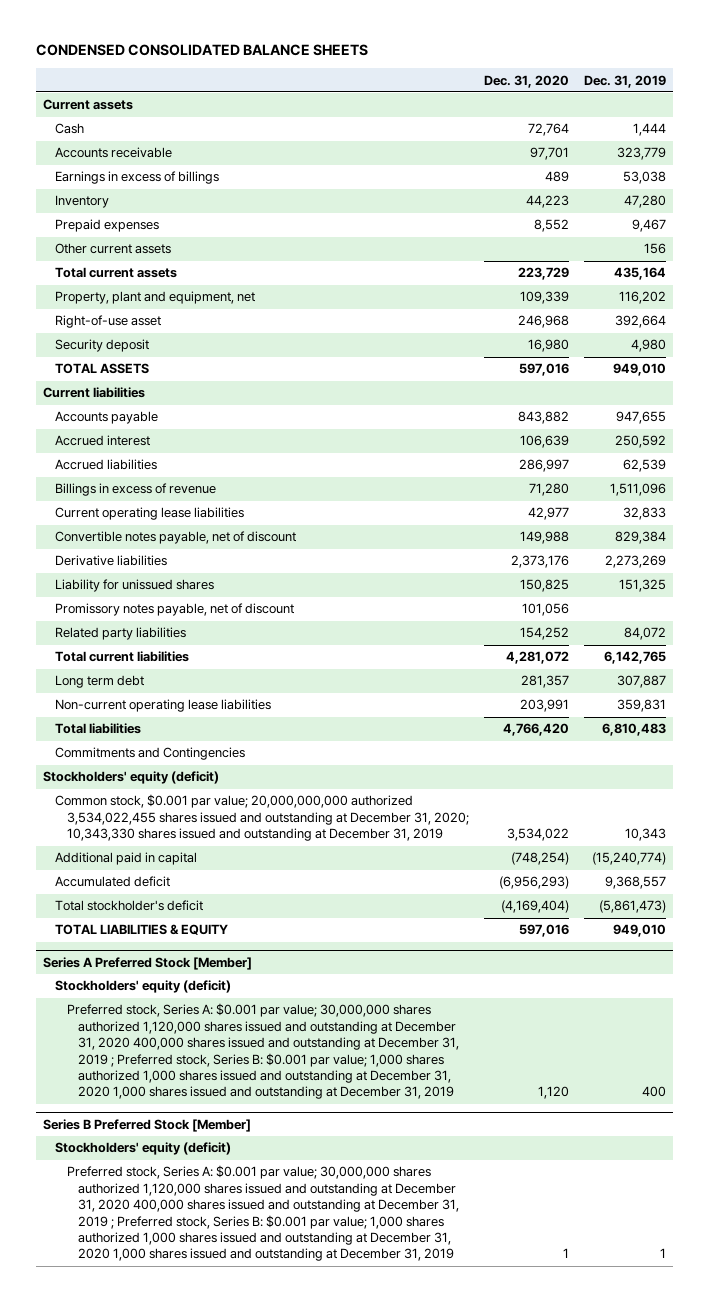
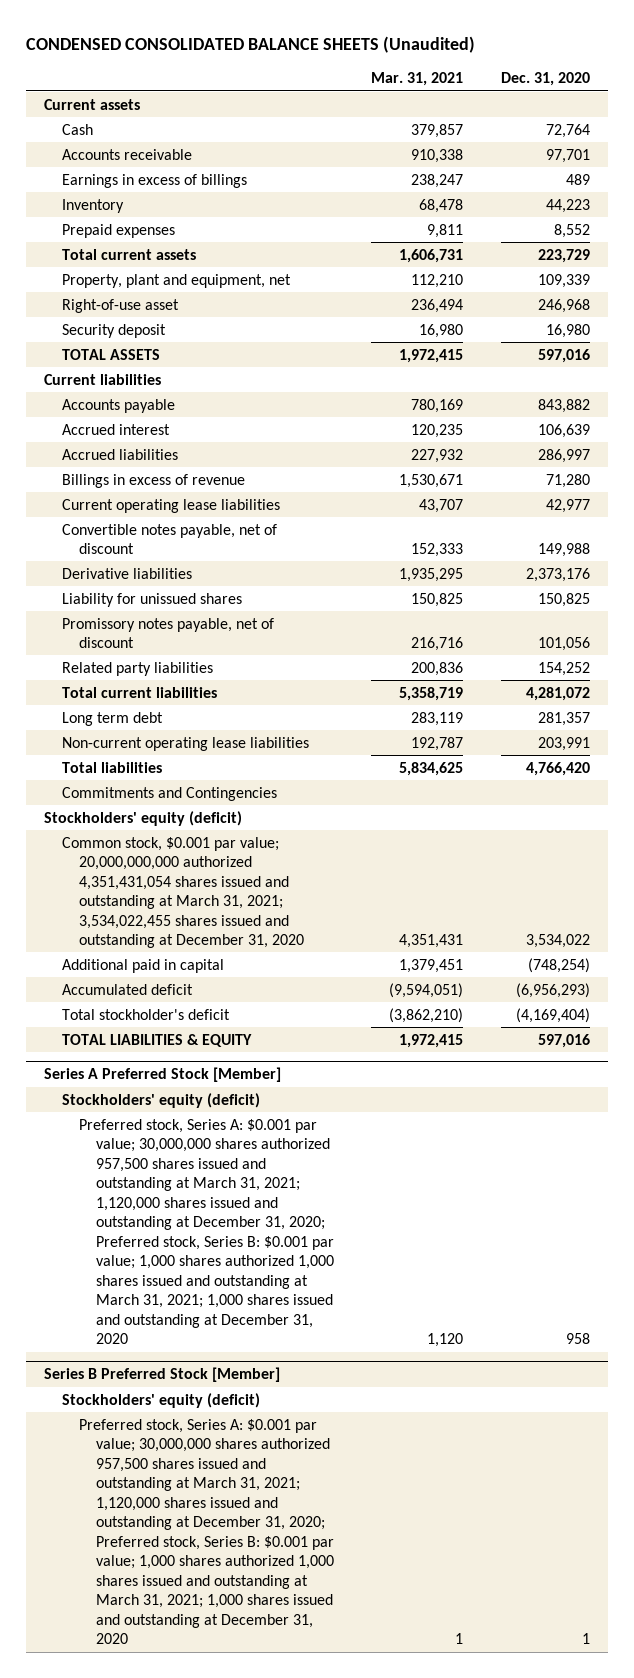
- CONDENSED CONSOLIDATED BALANCE SHEETS
+ CONDENSED CONSOLIDATED BALANCE SHEETS (Unaudited)
- | Dec. 31, 2020 | Dec. 31, 2019
+ | Mar. 31, 2021 | Dec. 31, 2020
- Other current assets | | 156
- Common stock, $0.001 par value; 20,000,000,000 authorized 3,534,022,455 shares issued and outstanding at December 31, 2020; 10,343,330 shares issued and outstanding at December 31, 2019 | 3,534,022 | 10,343
+ Common stock, $0.001 par value; 20,000,000,000 authorized 4,351,431,054 shares issued and outstanding at March 31, 2021; 3,534,022,455 shares issued and outstanding at December 31, 2020 | 4,351,431 | 3,534,022
@ Series A Preferred Stock [Member]
- Preferred stock, Series A: $0.001 par value; 30,000,000 shares authorized 1,120,000 shares issued and outstanding at December 31, 2020 400,000 shares issued and outstanding at December 31, 2019 ; Preferred stock, Series B: $0.001 par value; 1,000 shares authorized 1,000 shares issued and outstanding at December 31, 2020 1,000 shares issued and outstanding at December 31, 2019 | 1,120 | 400
+ Preferred stock, Series A: $0.001 par value; 30,000,000 shares authorized 957,500 shares issued and outstanding at March 31, 2021; 1,120,000 shares issued and outstanding at December 31, 2020; Preferred stock, Series B: $0.001 par value; 1,000 shares authorized 1,000 shares issued and outstanding at March 31, 2021; 1,000 shares issued and outstanding at December 31, 2020 | 1,120 | 958
@ Series B Preferred Stock [Member]
- Preferred stock, Series A: $0.001 par value; 30,000,000 shares authorized 1,120,000 shares issued and outstanding at December 31, 2020 400,000 shares issued and outstanding at December 31, 2019 ; Preferred stock, Series B: $0.001 par value; 1,000 shares authorized 1,000 shares issued and outstanding at December 31, 2020 1,000 shares issued and outstanding at December 31, 2019 | 1 | 1
+ Preferred stock, Series A: $0.001 par value; 30,000,000 shares authorized 957,500 shares issued and outstanding at March 31, 2021; 1,120,000 shares issued and outstanding at December 31, 2020; Preferred stock, Series B: $0.001 par value; 1,000 shares authorized 1,000 shares issued and outstanding at March 31, 2021; 1,000 shares issued and outstanding at December 31, 2020 | 1 | 1

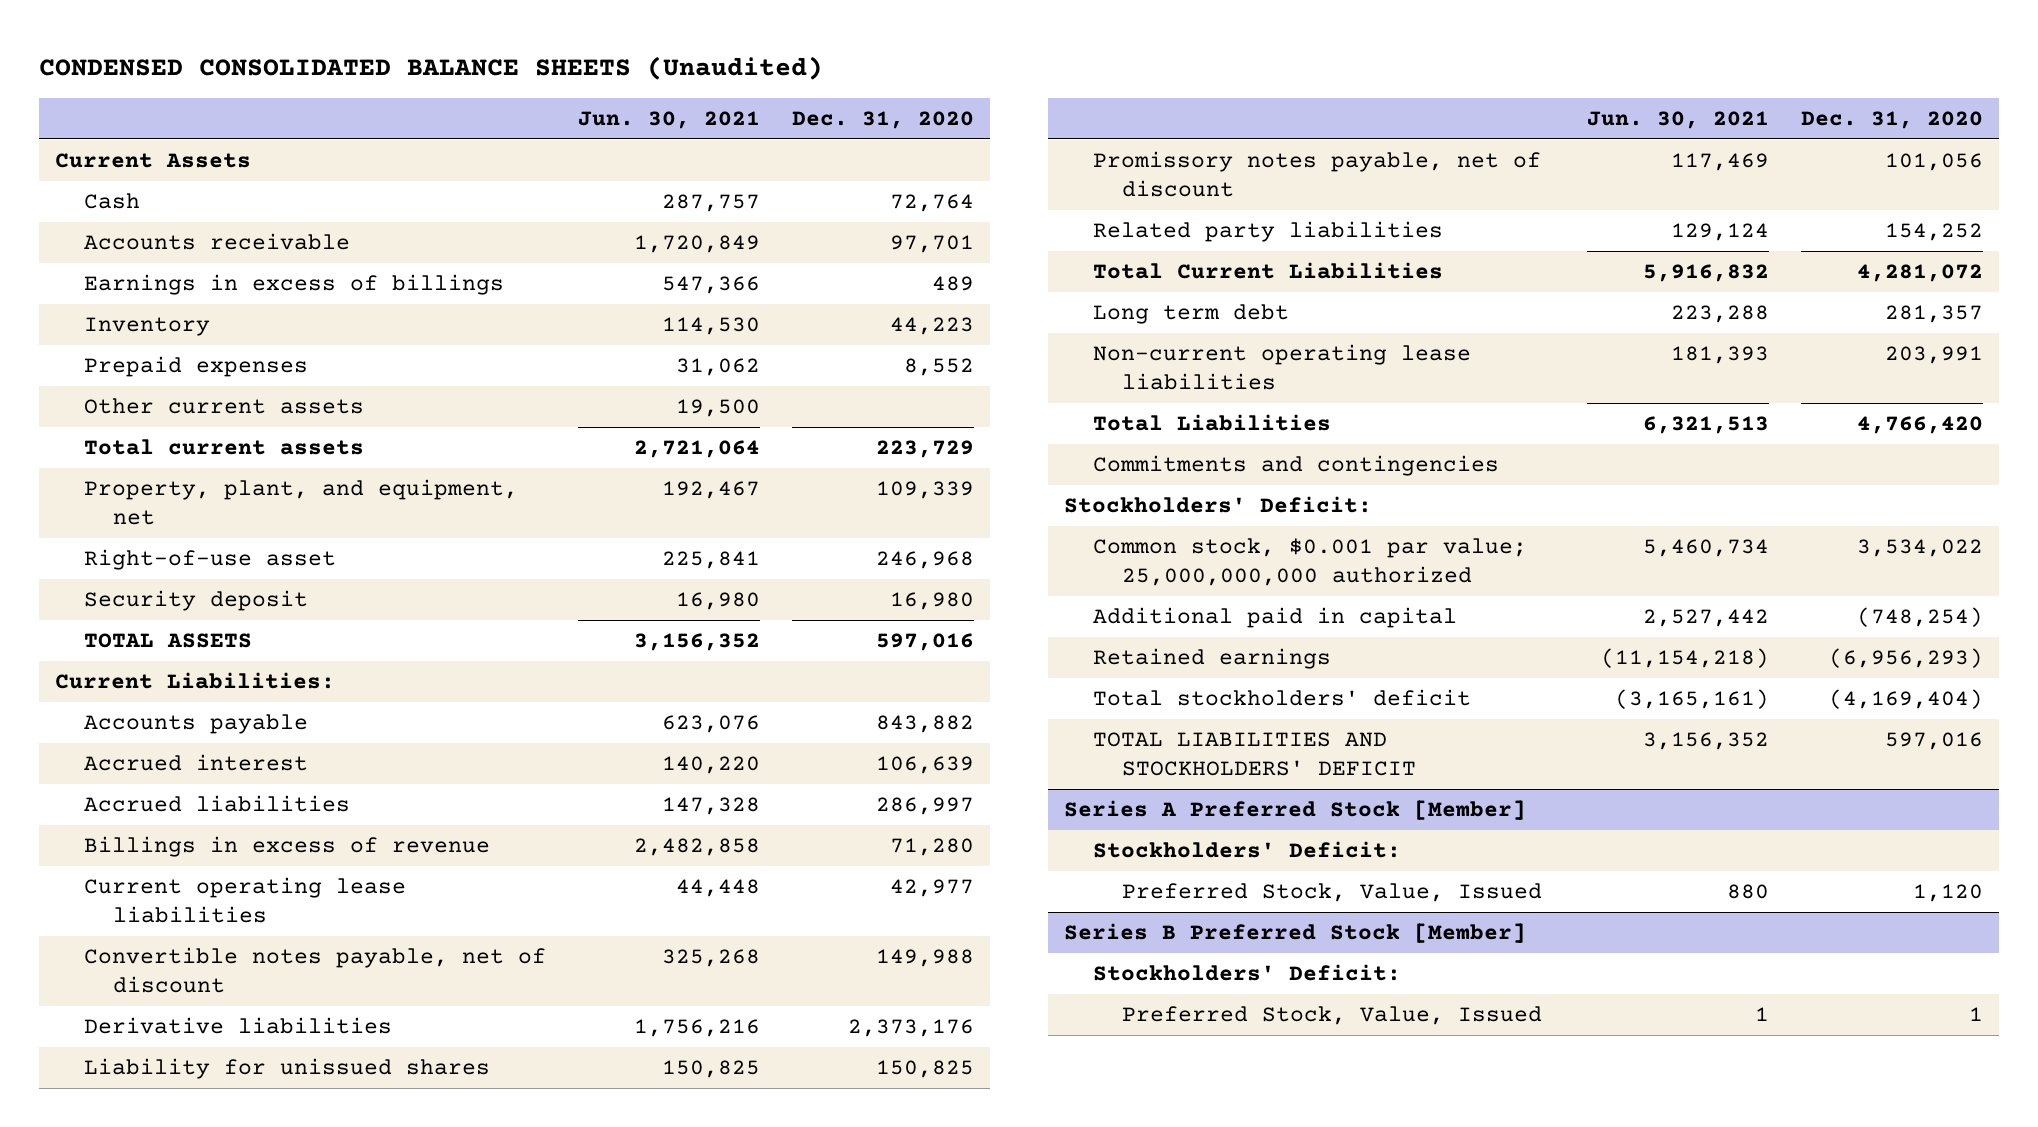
- | Mar. 31, 2021 | Dec. 31, 2020
+ | Jun. 30, 2021 | Dec. 31, 2020
- Current assets
+ Current Assets
+ Other current assets | 19,500 |
- Property, plant and equipment, net | 112,210 | 109,339
+ Property, plant, and equipment, net | 192,467 | 109,339
- Current liabilities
+ Current Liabilities:
- Total current liabilities | 5,358,719 | 4,281,072
+ Total Current Liabilities | 5,916,832 | 4,281,072
- Total liabilities | 5,834,625 | 4,766,420
- Commitments and Contingencies
- Stockholders' equity (deficit)
- Common stock, $0.001 par value; 20,000,000,000 authorized 4,351,431,054 shares issued and outstanding at March 31, 2021; 3,534,022,455 shares issued and outstanding at December 31, 2020 | 4,351,431 | 3,534,022
+ Total Liabilities | 6,321,513 | 4,766,420
+ Commitments and contingencies
+ Stockholders' Deficit:
+ Common stock, $0.001 par value; 25,000,000,000 authorized | 5,460,734 | 3,534,022
- Accumulated deficit | (9,594,051) | (6,956,293)
- Total stockholder's deficit | (3,862,210) | (4,169,404)
- TOTAL LIABILITIES & EQUITY | 1,972,415 | 597,016
+ Retained earnings | (11,154,218) | (6,956,293)
+ Total stockholders' deficit | (3,165,161) | (4,169,404)
+ TOTAL LIABILITIES AND STOCKHOLDERS' DEFICIT | 3,156,352 | 597,016
@ Series A Preferred Stock [Member]
- Stockholders' equity (deficit)
- Preferred stock, Series A: $0.001 par value; 30,000,000 shares authorized 957,500 shares issued and outstanding at March 31, 2021; 1,120,000 shares issued and outstanding at December 31, 2020; Preferred stock, Series B: $0.001 par value; 1,000 shares authorized 1,000 shares issued and outstanding at March 31, 2021; 1,000 shares issued and outstanding at December 31, 2020 | 1,120 | 958
+ Stockholders' Deficit:
+ Preferred Stock, Value, Issued | 880 | 1,120
@ Series B Preferred Stock [Member]
- Stockholders' equity (deficit)
- Preferred stock, Series A: $0.001 par value; 30,000,000 shares authorized 957,500 shares issued and outstanding at March 31, 2021; 1,120,000 shares issued and outstanding at December 31, 2020; Preferred stock, Series B: $0.001 par value; 1,000 shares authorized 1,000 shares issued and outstanding at March 31, 2021; 1,000 shares issued and outstanding at December 31, 2020 | 1 | 1
+ Stockholders' Deficit:
+ Preferred Stock, Value, Issued | 1 | 1

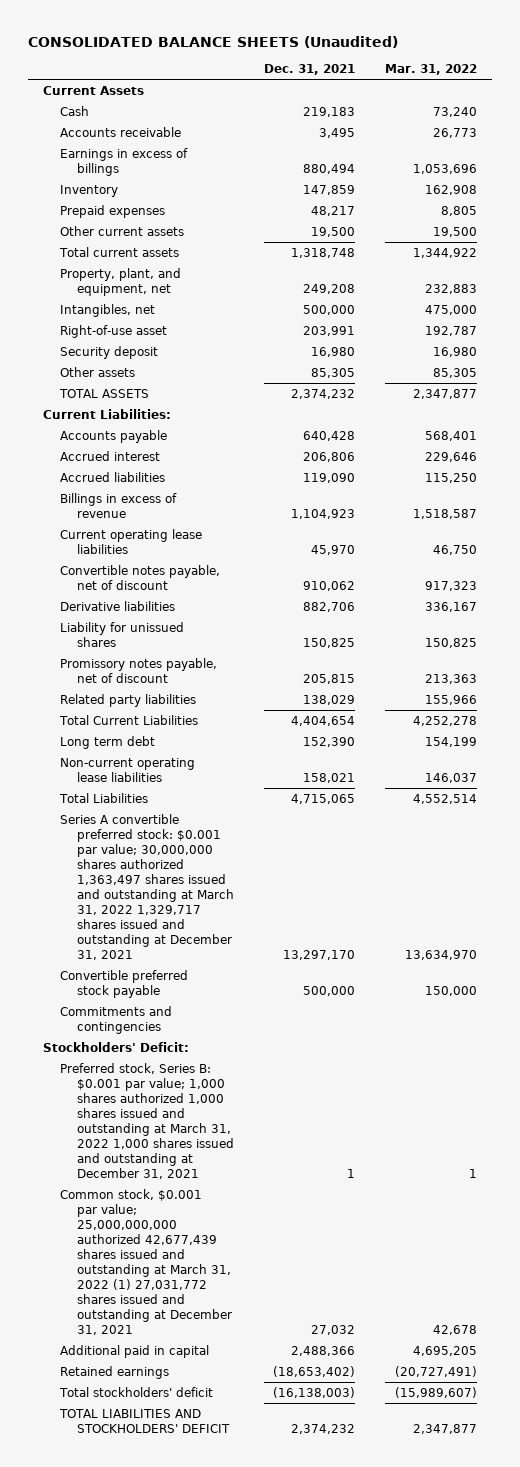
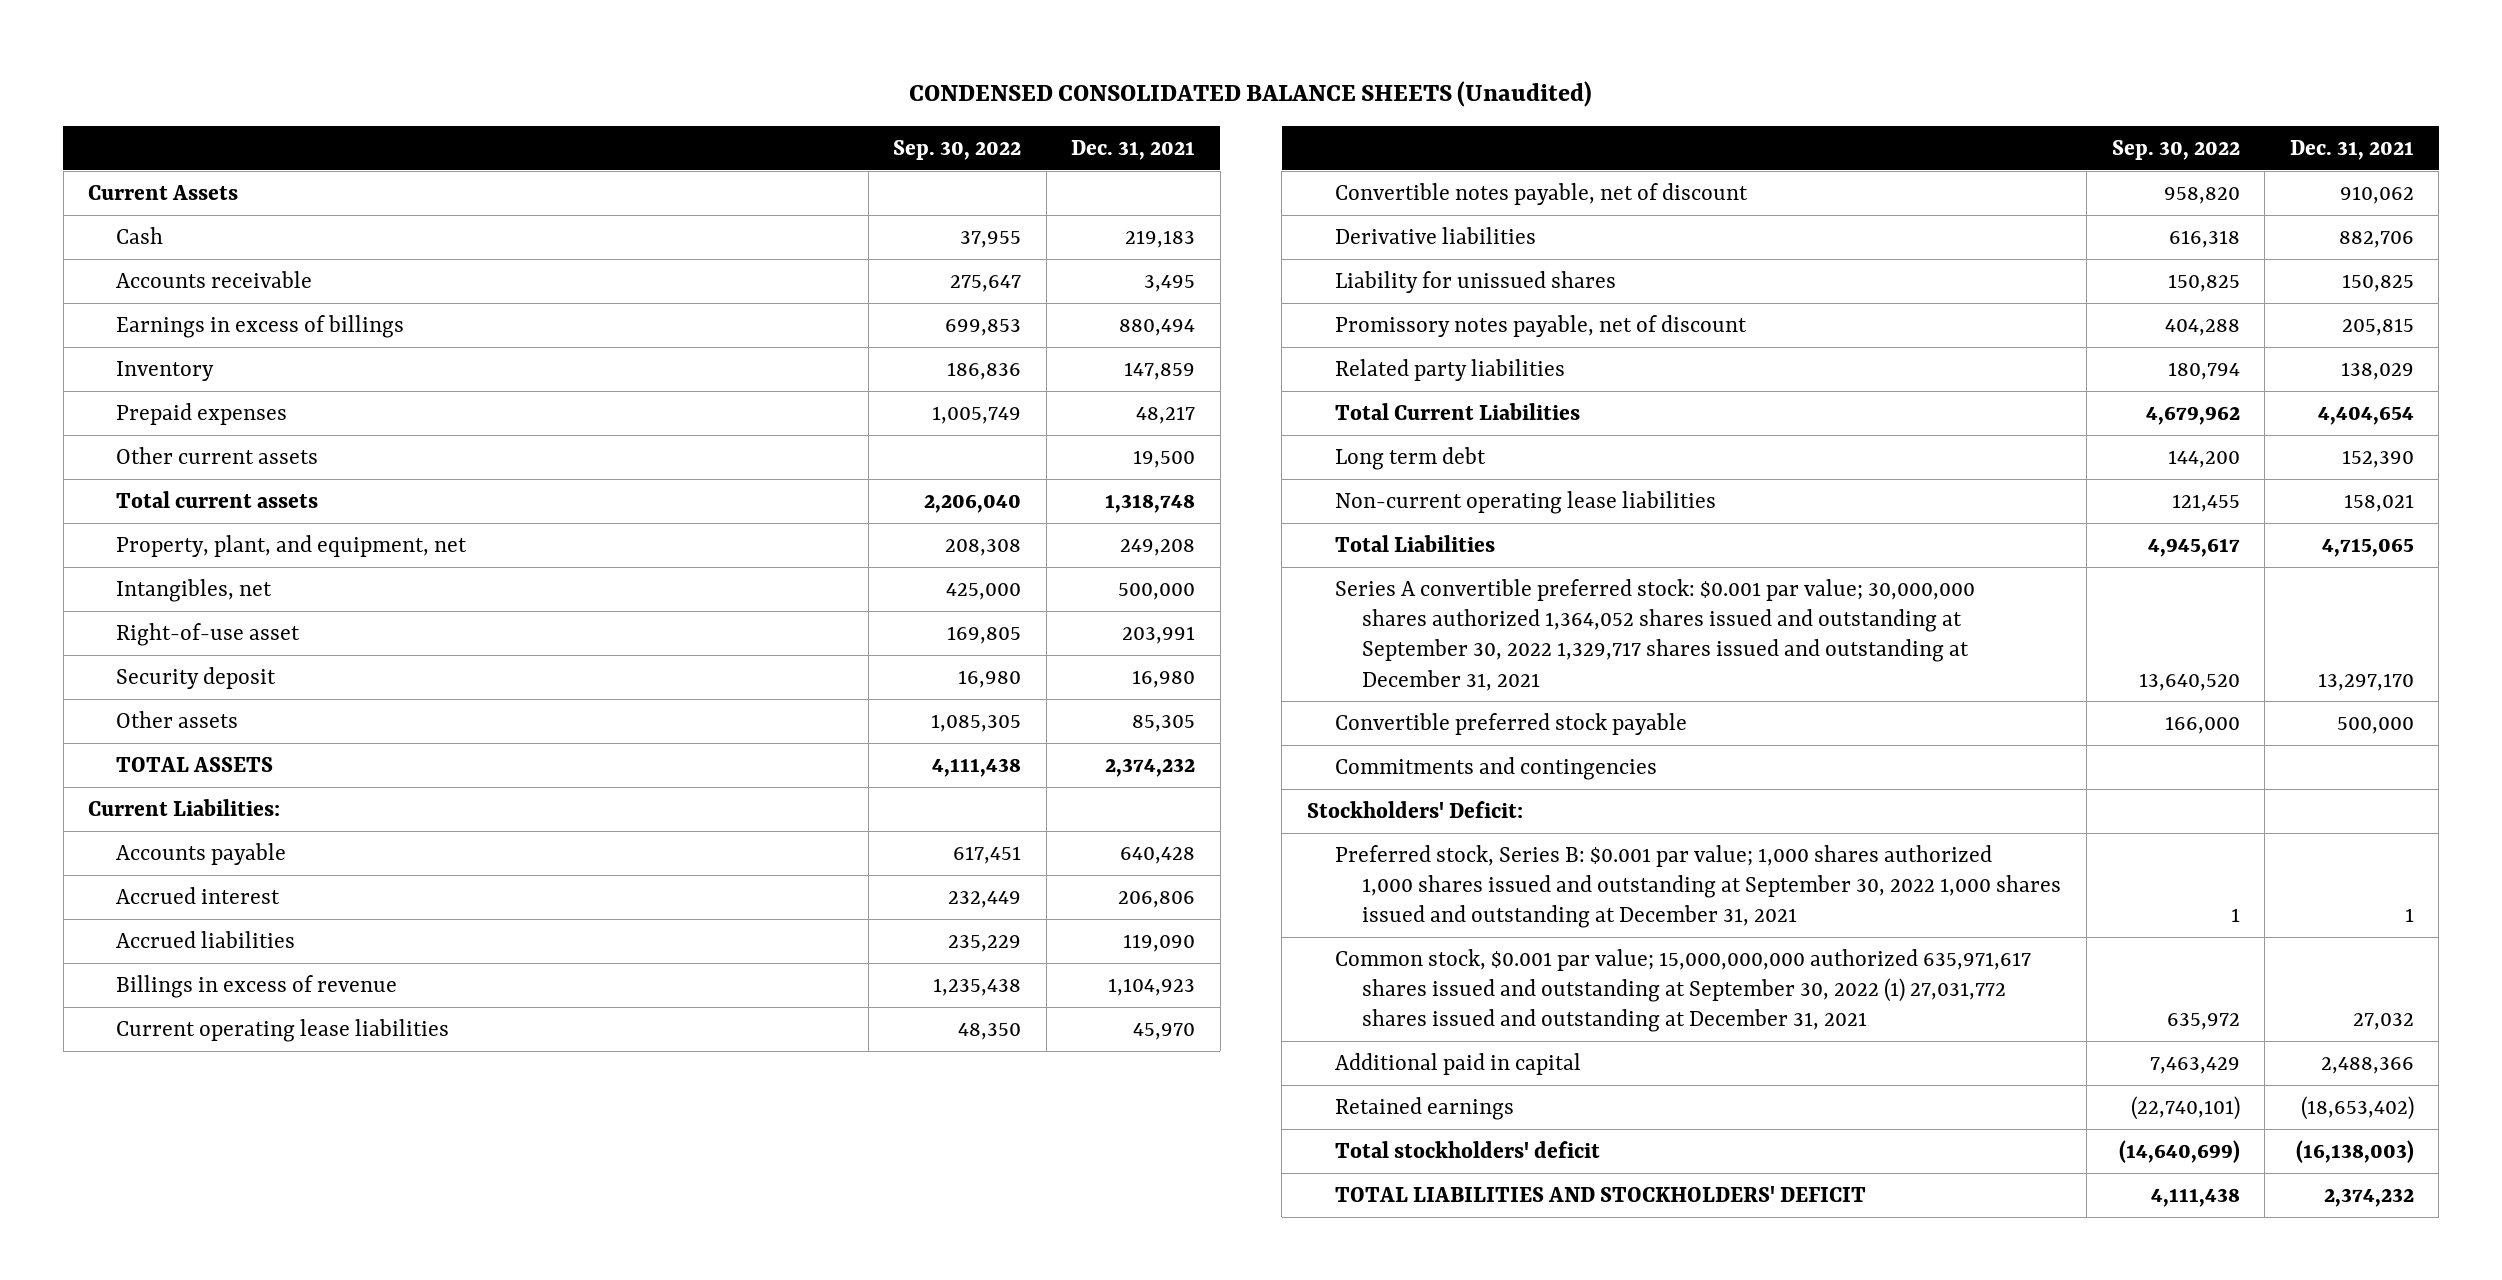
- CONSOLIDATED BALANCE SHEETS (Unaudited)
+ CONDENSED CONSOLIDATED BALANCE SHEETS (Unaudited)
- | Dec. 31, 2021 | Mar. 31, 2022
+ | Sep. 30, 2022 | Dec. 31, 2021
- Series A convertible preferred stock: $0.001 par value; 30,000,000 shares authorized 1,363,497 shares issued and outstanding at March 31, 2022 1,329,717 shares issued and outstanding at December 31, 2021 | 13,297,170 | 13,634,970
+ Series A convertible preferred stock: $0.001 par value; 30,000,000 shares authorized 1,364,052 shares issued and outstanding at September 30, 2022 1,329,717 shares issued and outstanding at December 31, 2021 | 13,640,520 | 13,297,170
- Preferred stock, Series B: $0.001 par value; 1,000 shares authorized 1,000 shares issued and outstanding at March 31, 2022 1,000 shares issued and outstanding at December 31, 2021 | 1 | 1
- Common stock, $0.001 par value; 25,000,000,000 authorized 42,677,439 shares issued and outstanding at March 31, 2022 (1) 27,031,772 shares issued and outstanding at December 31, 2021 | 27,032 | 42,678
+ Preferred stock, Series B: $0.001 par value; 1,000 shares authorized 1,000 shares issued and outstanding at September 30, 2022 1,000 shares issued and outstanding at December 31, 2021 | 1 | 1
+ Common stock, $0.001 par value; 15,000,000,000 authorized 635,971,617 shares issued and outstanding at September 30, 2022 (1) 27,031,772 shares issued and outstanding at December 31, 2021 | 635,972 | 27,032

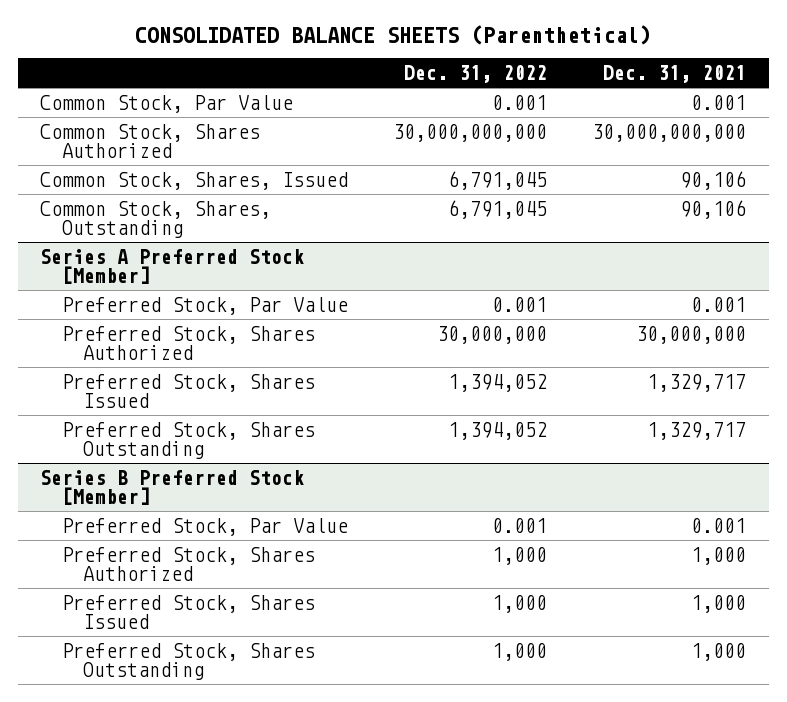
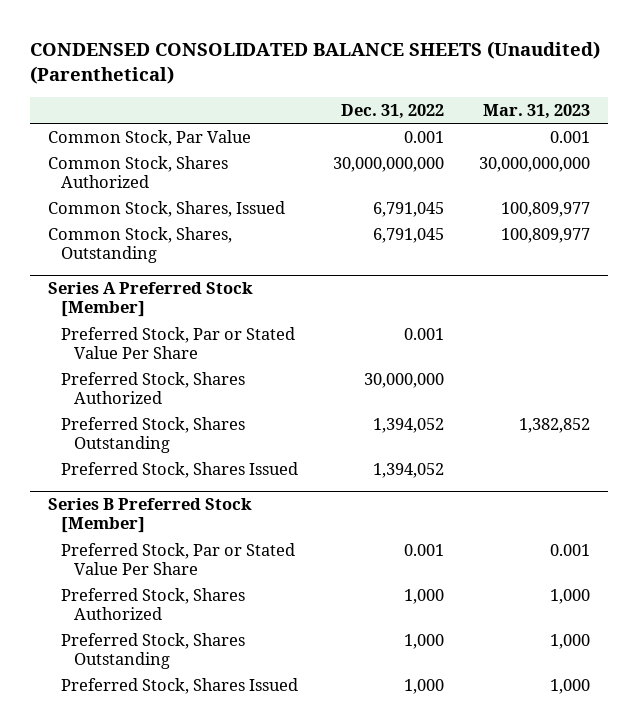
- CONSOLIDATED BALANCE SHEETS (Parenthetical)
+ CONDENSED CONSOLIDATED BALANCE SHEETS (Unaudited) (Parenthetical)
- | Dec. 31, 2022 | Dec. 31, 2021
+ | Dec. 31, 2022 | Mar. 31, 2023
@ Series A Preferred Stock [Member]
- Preferred Stock, Par Value | 0.001 | 0.001
+ Preferred Stock, Par or Stated Value Per Share | 0.001 |
moved down: Preferred Stock, Shares Issued | 1,394,052 |
@ Series B Preferred Stock [Member]
- Preferred Stock, Par Value | 0.001 | 0.001
+ Preferred Stock, Par or Stated Value Per Share | 0.001 | 0.001
moved down: Preferred Stock, Shares Issued | 1,000 | 1,000

